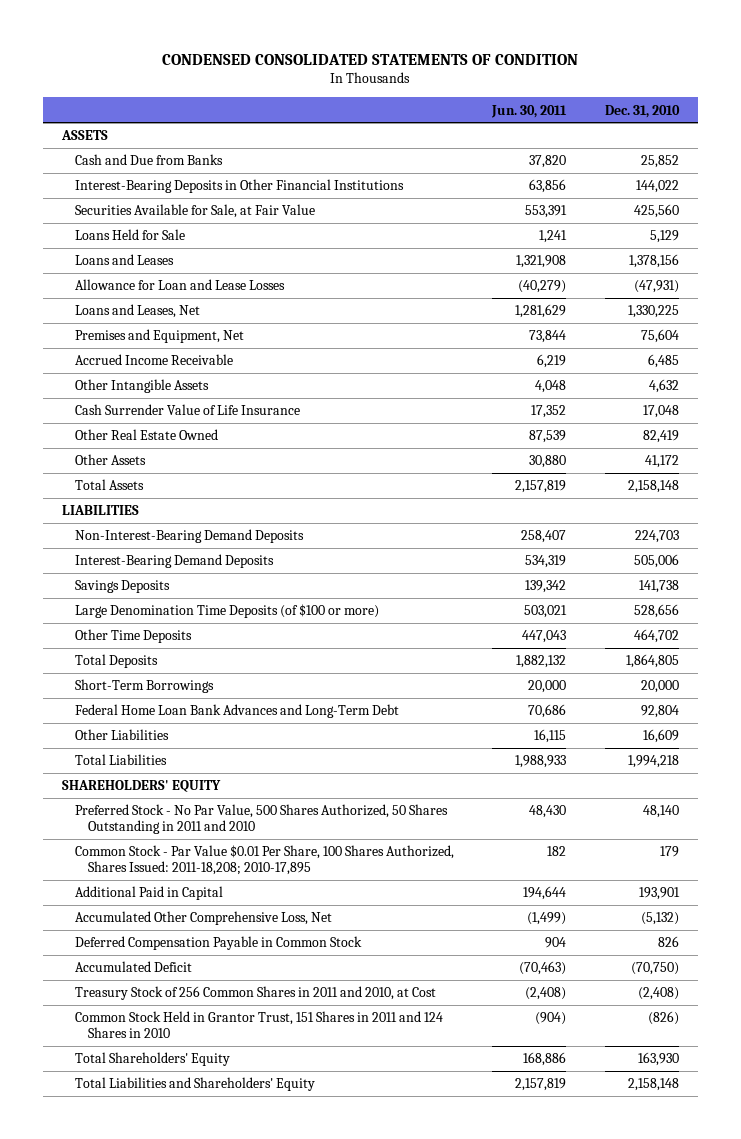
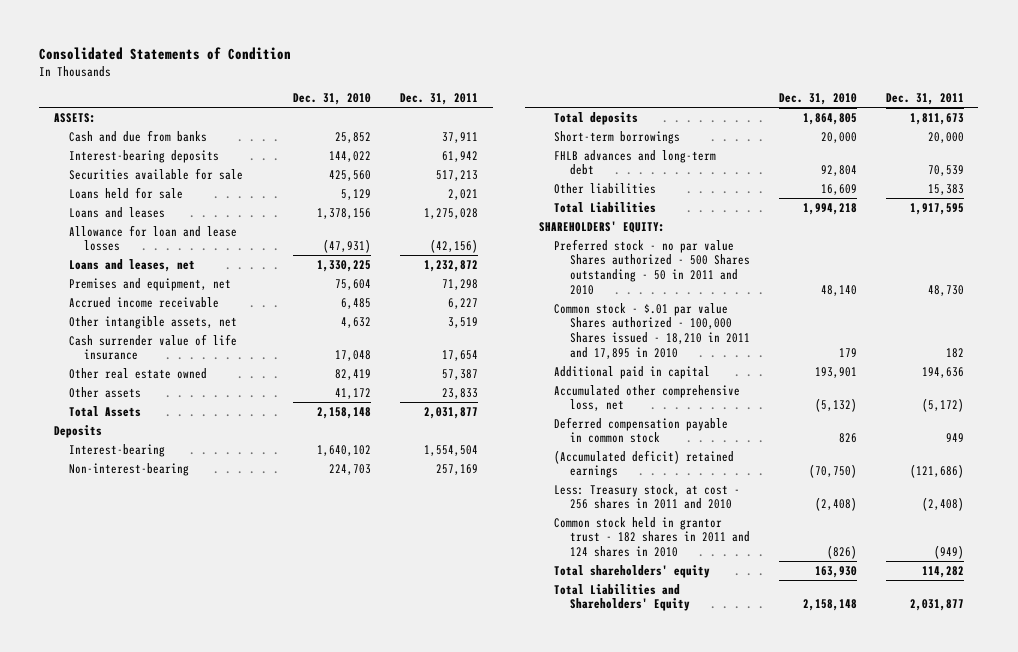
- CONDENSED CONSOLIDATED STATEMENTS OF CONDITION
+ Consolidated Statements of Condition
- | Jun. 30, 2011 | Dec. 31, 2010
+ | Dec. 31, 2010 | Dec. 31, 2011
- ASSETS
- Cash and Due from Banks | 37,820 | 25,852
- Interest-Bearing Deposits in Other Financial Institutions | 63,856 | 144,022
- Securities Available for Sale, at Fair Value | 553,391 | 425,560
- Loans Held for Sale | 1,241 | 5,129
- Loans and Leases | 1,321,908 | 1,378,156
- Allowance for Loan and Lease Losses | (40,279) | (47,931)
- Loans and Leases, Net | 1,281,629 | 1,330,225
- Premises and Equipment, Net | 73,844 | 75,604
- Accrued Income Receivable | 6,219 | 6,485
- Other Intangible Assets | 4,048 | 4,632
- Cash Surrender Value of Life Insurance | 17,352 | 17,048
- Other Real Estate Owned | 87,539 | 82,419
- Other Assets | 30,880 | 41,172
+ ASSETS:
+ Cash and due from banks | 25,852 | 37,911
+ Interest-bearing deposits | 144,022 | 61,942
+ Securities available for sale | 425,560 | 517,213
+ Loans held for sale | 5,129 | 2,021
+ Loans and leases | 1,378,156 | 1,275,028
+ Allowance for loan and lease losses | (47,931) | (42,156)
+ Loans and leases, net | 1,330,225 | 1,232,872
+ Premises and equipment, net | 75,604 | 71,298
+ Accrued income receivable | 6,485 | 6,227
+ Other intangible assets, net | 4,632 | 3,519
+ Cash surrender value of life insurance | 17,048 | 17,654
+ Other real estate owned | 82,419 | 57,387
+ Other assets | 41,172 | 23,833
- LIABILITIES
- Non-Interest-Bearing Demand Deposits | 258,407 | 224,703
- Interest-Bearing Demand Deposits | 534,319 | 505,006
- Savings Deposits | 139,342 | 141,738
- Large Denomination Time Deposits (of $100 or more) | 503,021 | 528,656
- Other Time Deposits | 447,043 | 464,702
- Total Deposits | 1,882,132 | 1,864,805
- Short-Term Borrowings | 20,000 | 20,000
- Federal Home Loan Bank Advances and Long-Term Debt | 70,686 | 92,804
- Other Liabilities | 16,115 | 16,609
+ Deposits
+ Interest-bearing | 1,640,102 | 1,554,504
+ Non-interest-bearing | 224,703 | 257,169
+ Total deposits | 1,864,805 | 1,811,673
+ Short-term borrowings | 20,000 | 20,000
+ FHLB advances and long-term debt | 92,804 | 70,539
+ Other liabilities | 16,609 | 15,383
- SHAREHOLDERS' EQUITY
- Preferred Stock - No Par Value, 500 Shares Authorized, 50 Shares Outstanding in 2011 and 2010 | 48,430 | 48,140
- Common Stock - Par Value $0.01 Per Share, 100 Shares Authorized, Shares Issued: 2011-18,208; 2010-17,895 | 182 | 179
- Additional Paid in Capital | 194,644 | 193,901
- Accumulated Other Comprehensive Loss, Net | (1,499) | (5,132)
- Deferred Compensation Payable in Common Stock | 904 | 826
- Accumulated Deficit | (70,463) | (70,750)
- Treasury Stock of 256 Common Shares in 2011 and 2010, at Cost | (2,408) | (2,408)
- Common Stock Held in Grantor Trust, 151 Shares in 2011 and 124 Shares in 2010 | (904) | (826)
- Total Shareholders' Equity | 168,886 | 163,930
+ SHAREHOLDERS' EQUITY:
+ Preferred stock - no par value Shares authorized - 500 Shares outstanding - 50 in 2011 and 2010 | 48,140 | 48,730
+ Common stock - $.01 par value Shares authorized - 100,000 Shares issued - 18,210 in 2011 and 17,895 in 2010 | 179 | 182
+ Additional paid in capital | 193,901 | 194,636
+ Accumulated other comprehensive loss, net | (5,132) | (5,172)
+ Deferred compensation payable in common stock | 826 | 949
+ (Accumulated deficit) retained earnings | (70,750) | (121,686)
+ Less: Treasury stock, at cost - 256 shares in 2011 and 2010 | (2,408) | (2,408)
+ Common stock held in grantor trust - 182 shares in 2011 and 124 shares in 2010 | (826) | (949)
+ Total shareholders' equity | 163,930 | 114,282

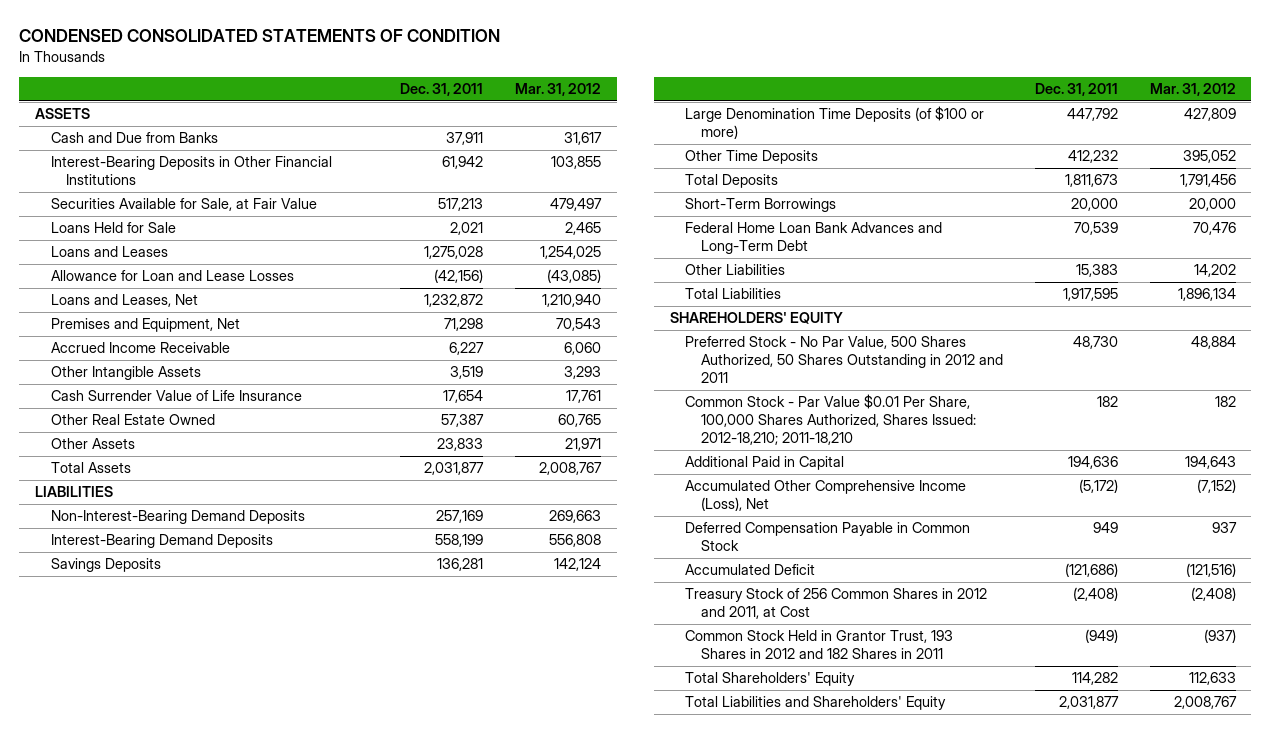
- Consolidated Statements of Condition
+ CONDENSED CONSOLIDATED STATEMENTS OF CONDITION
- | Dec. 31, 2010 | Dec. 31, 2011
+ | Dec. 31, 2011 | Mar. 31, 2012
- ASSETS:
- Cash and due from banks | 25,852 | 37,911
- Interest-bearing deposits | 144,022 | 61,942
- Securities available for sale | 425,560 | 517,213
- Loans held for sale | 5,129 | 2,021
- Loans and leases | 1,378,156 | 1,275,028
- Allowance for loan and lease losses | (47,931) | (42,156)
- Loans and leases, net | 1,330,225 | 1,232,872
- Premises and equipment, net | 75,604 | 71,298
- Accrued income receivable | 6,485 | 6,227
- Other intangible assets, net | 4,632 | 3,519
- Cash surrender value of life insurance | 17,048 | 17,654
- Other real estate owned | 82,419 | 57,387
- Other assets | 41,172 | 23,833
+ ASSETS
+ Cash and Due from Banks | 37,911 | 31,617
+ Interest-Bearing Deposits in Other Financial Institutions | 61,942 | 103,855
+ Securities Available for Sale, at Fair Value | 517,213 | 479,497
+ Loans Held for Sale | 2,021 | 2,465
+ Loans and Leases | 1,275,028 | 1,254,025
+ Allowance for Loan and Lease Losses | (42,156) | (43,085)
+ Loans and Leases, Net | 1,232,872 | 1,210,940
+ Premises and Equipment, Net | 71,298 | 70,543
+ Accrued Income Receivable | 6,227 | 6,060
+ Other Intangible Assets | 3,519 | 3,293
+ Cash Surrender Value of Life Insurance | 17,654 | 17,761
+ Other Real Estate Owned | 57,387 | 60,765
+ Other Assets | 23,833 | 21,971
- Deposits
- Interest-bearing | 1,640,102 | 1,554,504
- Non-interest-bearing | 224,703 | 257,169
- Total deposits | 1,864,805 | 1,811,673
- Short-term borrowings | 20,000 | 20,000
- FHLB advances and long-term debt | 92,804 | 70,539
- Other liabilities | 16,609 | 15,383
+ LIABILITIES
+ Non-Interest-Bearing Demand Deposits | 257,169 | 269,663
+ Interest-Bearing Demand Deposits | 558,199 | 556,808
+ Savings Deposits | 136,281 | 142,124
+ Large Denomination Time Deposits (of $100 or more) | 447,792 | 427,809
+ Other Time Deposits | 412,232 | 395,052
+ Total Deposits | 1,811,673 | 1,791,456
+ Short-Term Borrowings | 20,000 | 20,000
+ Federal Home Loan Bank Advances and Long-Term Debt | 70,539 | 70,476
+ Other Liabilities | 15,383 | 14,202
- SHAREHOLDERS' EQUITY:
- Preferred stock - no par value Shares authorized - 500 Shares outstanding - 50 in 2011 and 2010 | 48,140 | 48,730
- Common stock - $.01 par value Shares authorized - 100,000 Shares issued - 18,210 in 2011 and 17,895 in 2010 | 179 | 182
- Additional paid in capital | 193,901 | 194,636
- Accumulated other comprehensive loss, net | (5,132) | (5,172)
- Deferred compensation payable in common stock | 826 | 949
- (Accumulated deficit) retained earnings | (70,750) | (121,686)
- Less: Treasury stock, at cost - 256 shares in 2011 and 2010 | (2,408) | (2,408)
- Common stock held in grantor trust - 182 shares in 2011 and 124 shares in 2010 | (826) | (949)
- Total shareholders' equity | 163,930 | 114,282
+ SHAREHOLDERS' EQUITY
+ Preferred Stock - No Par Value, 500 Shares Authorized, 50 Shares Outstanding in 2012 and 2011 | 48,730 | 48,884
+ Common Stock - Par Value $0.01 Per Share, 100,000 Shares Authorized, Shares Issued: 2012-18,210; 2011-18,210 | 182 | 182
+ Additional Paid in Capital | 194,636 | 194,643
+ Accumulated Other Comprehensive Income (Loss), Net | (5,172) | (7,152)
+ Deferred Compensation Payable in Common Stock | 949 | 937
+ Accumulated Deficit | (121,686) | (121,516)
+ Treasury Stock of 256 Common Shares in 2012 and 2011, at Cost | (2,408) | (2,408)
+ Common Stock Held in Grantor Trust, 193 Shares in 2012 and 182 Shares in 2011 | (949) | (937)
+ Total Shareholders' Equity | 114,282 | 112,633

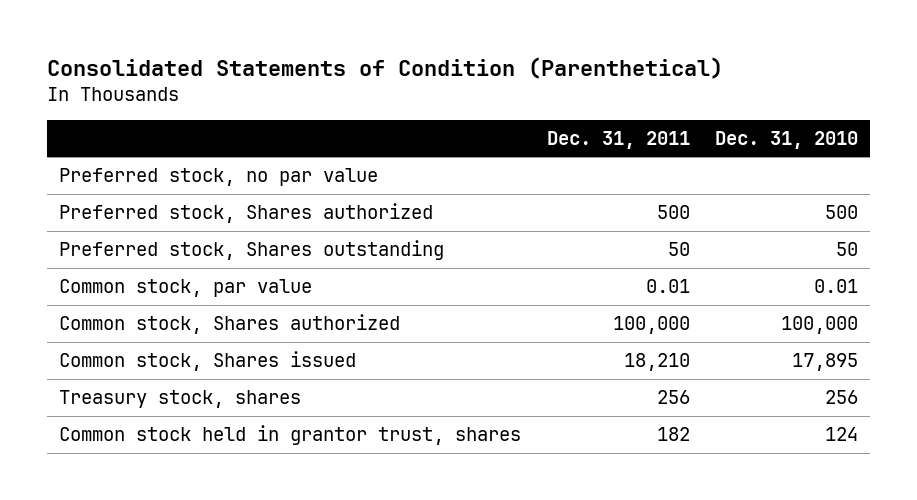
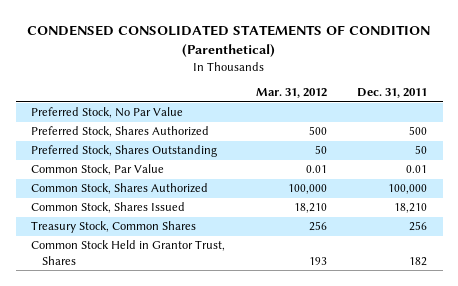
- Consolidated Statements of Condition (Parenthetical)
+ CONDENSED CONSOLIDATED STATEMENTS OF CONDITION (Parenthetical)
- | Dec. 31, 2011 | Dec. 31, 2010
+ | Mar. 31, 2012 | Dec. 31, 2011
- Preferred stock, no par value
- Preferred stock, Shares authorized | 500 | 500
- Preferred stock, Shares outstanding | 50 | 50
- Common stock, par value | 0.01 | 0.01
- Common stock, Shares authorized | 100,000 | 100,000
- Common stock, Shares issued | 18,210 | 17,895
- Treasury stock, shares | 256 | 256
- Common stock held in grantor trust, shares | 182 | 124
+ Preferred Stock, No Par Value
+ Preferred Stock, Shares Authorized | 500 | 500
+ Preferred Stock, Shares Outstanding | 50 | 50
+ Common Stock, Par Value | 0.01 | 0.01
+ Common Stock, Shares Authorized | 100,000 | 100,000
+ Common Stock, Shares Issued | 18,210 | 18,210
+ Treasury Stock, Common Shares | 256 | 256
+ Common Stock Held in Grantor Trust, Shares | 193 | 182

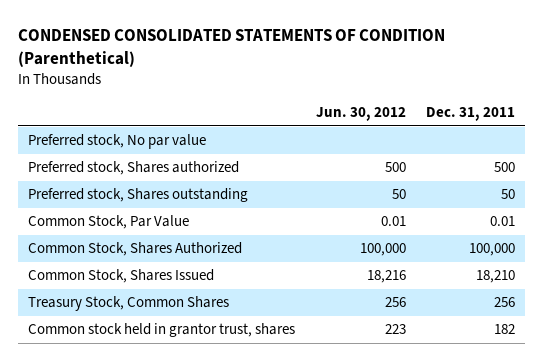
- | Mar. 31, 2012 | Dec. 31, 2011
+ | Jun. 30, 2012 | Dec. 31, 2011
- Preferred Stock, No Par Value
- Preferred Stock, Shares Authorized | 500 | 500
- Preferred Stock, Shares Outstanding | 50 | 50
+ Preferred stock, No par value
+ Preferred stock, Shares authorized | 500 | 500
+ Preferred stock, Shares outstanding | 50 | 50
- Common Stock Held in Grantor Trust, Shares | 193 | 182
+ Common stock held in grantor trust, shares | 223 | 182

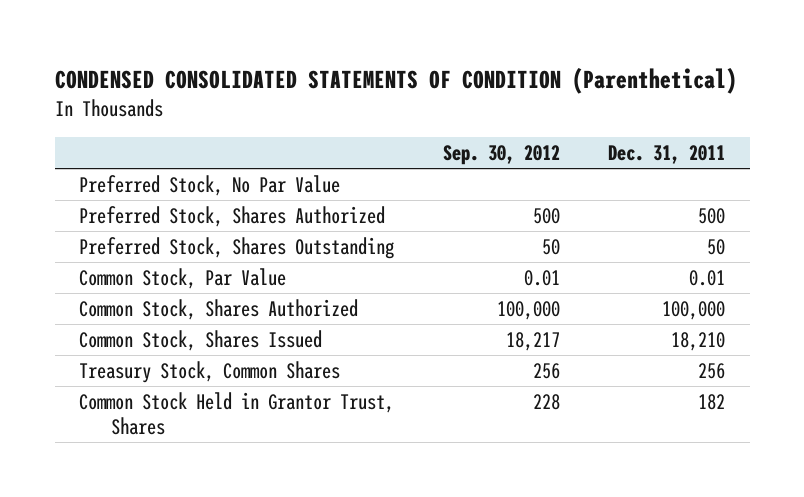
- | Jun. 30, 2012 | Dec. 31, 2011
+ | Sep. 30, 2012 | Dec. 31, 2011
- Preferred stock, No par value
- Preferred stock, Shares authorized | 500 | 500
- Preferred stock, Shares outstanding | 50 | 50
+ Preferred Stock, No Par Value
+ Preferred Stock, Shares Authorized | 500 | 500
+ Preferred Stock, Shares Outstanding | 50 | 50
- Common stock held in grantor trust, shares | 223 | 182
+ Common Stock Held in Grantor Trust, Shares | 228 | 182

